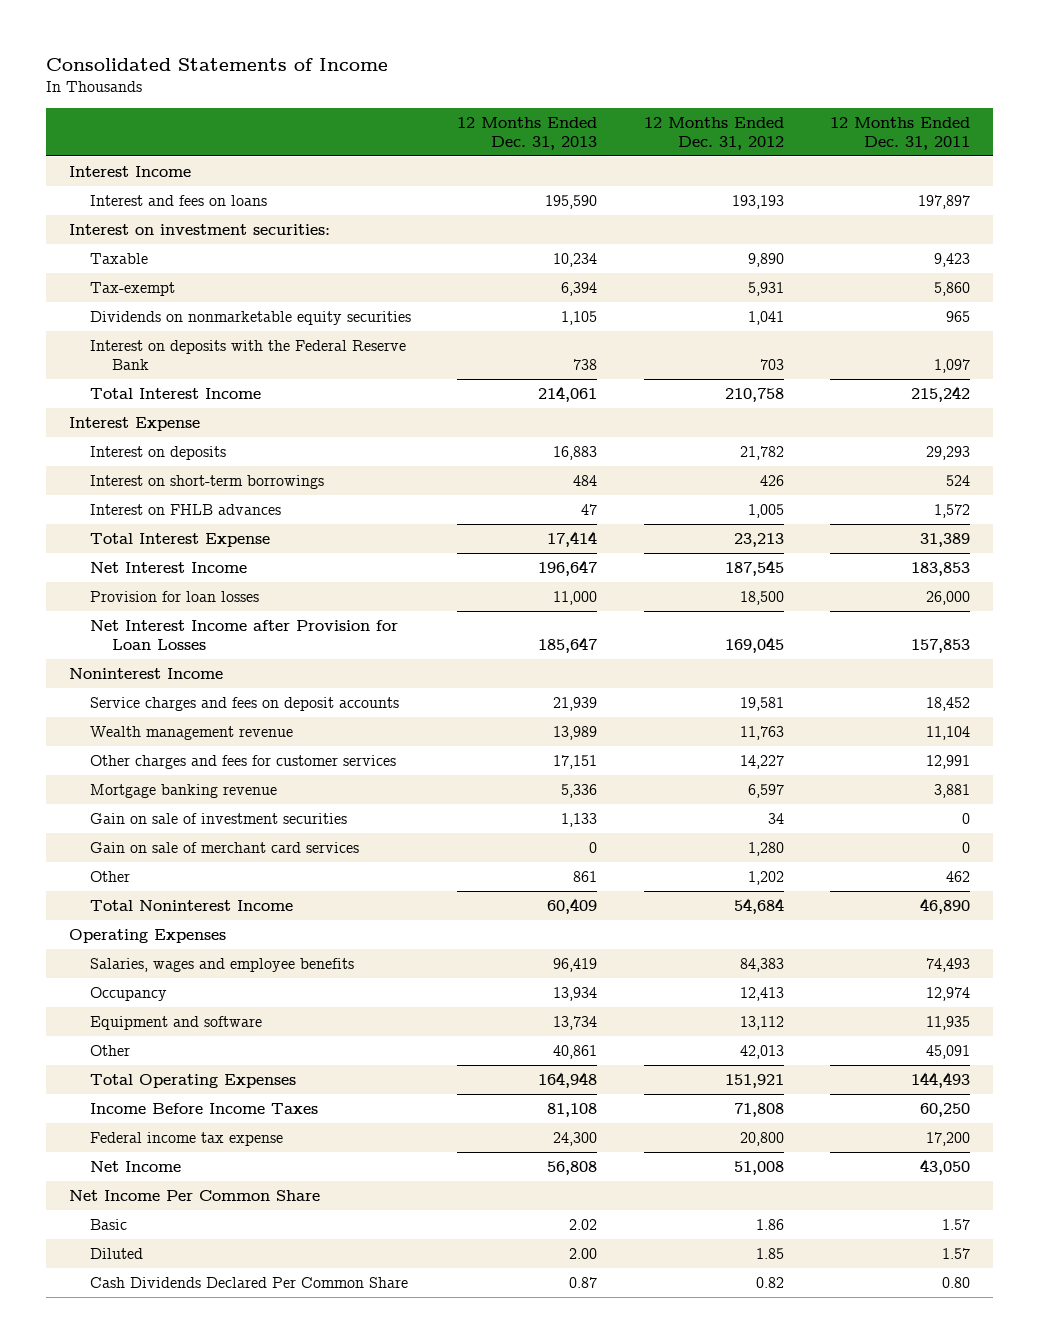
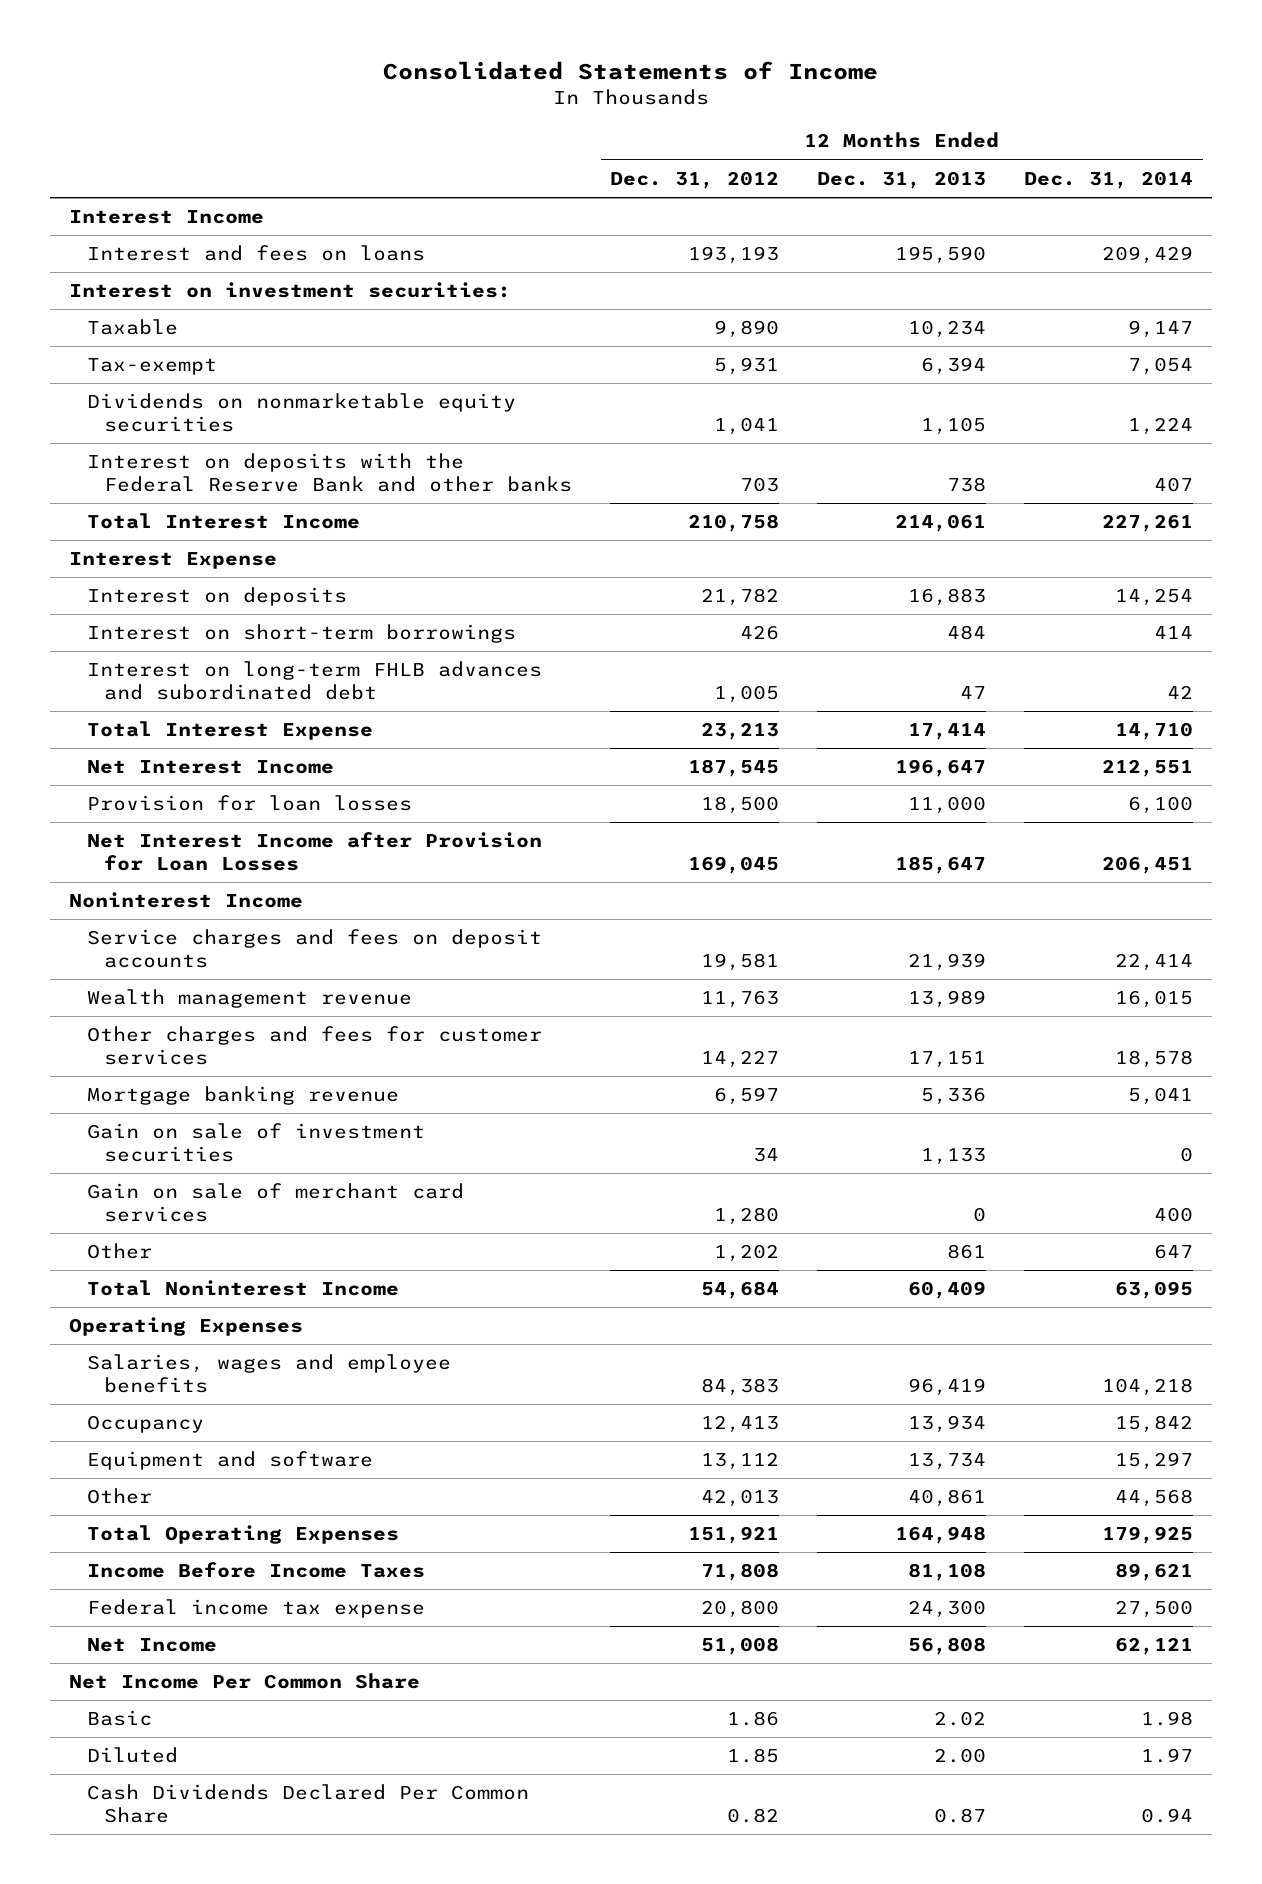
- | 12 Months Ended Dec. 31, 2013 | 12 Months Ended Dec. 31, 2012 | 12 Months Ended Dec. 31, 2011
+ | 12 Months Ended Dec. 31, 2012 | 12 Months Ended Dec. 31, 2013 | 12 Months Ended Dec. 31, 2014
- Interest on deposits with the Federal Reserve Bank | 738 | 703 | 1,097
+ Interest on deposits with the Federal Reserve Bank and other banks | 703 | 738 | 407
- Interest on FHLB advances | 47 | 1,005 | 1,572
+ Interest on long-term FHLB advances and subordinated debt | 1,005 | 47 | 42

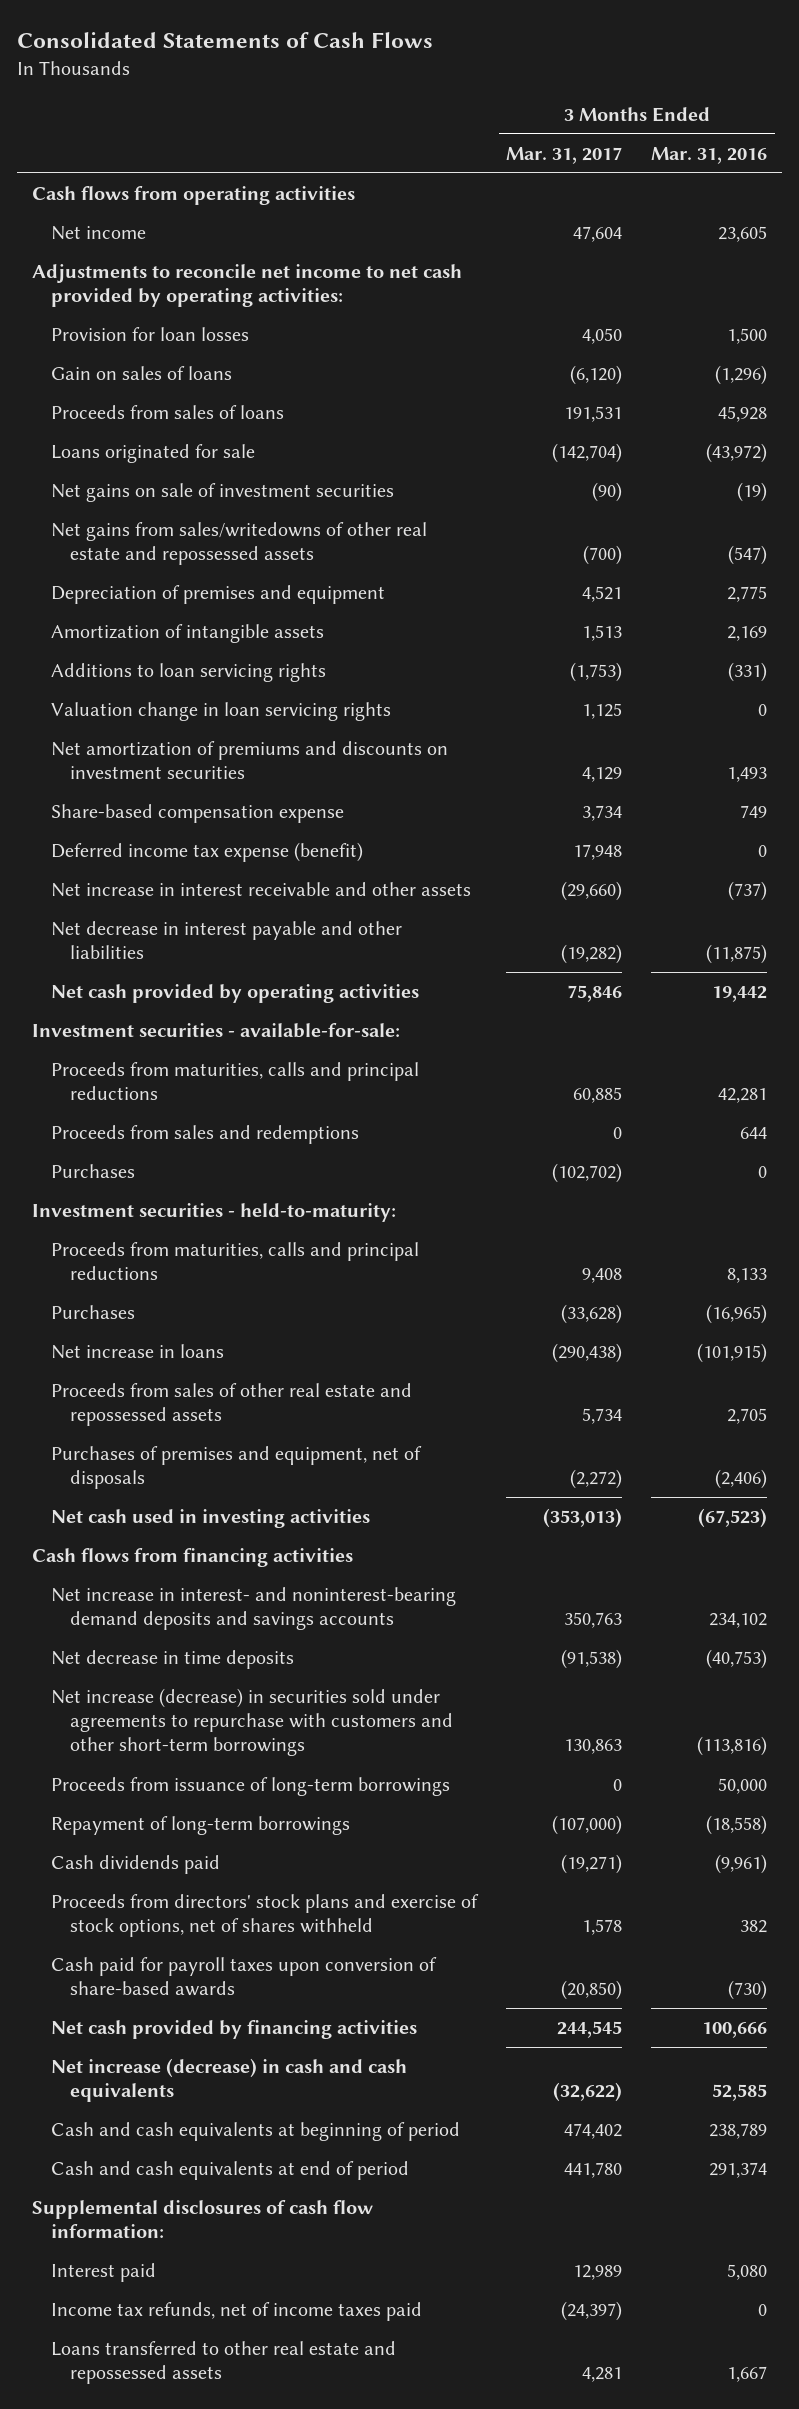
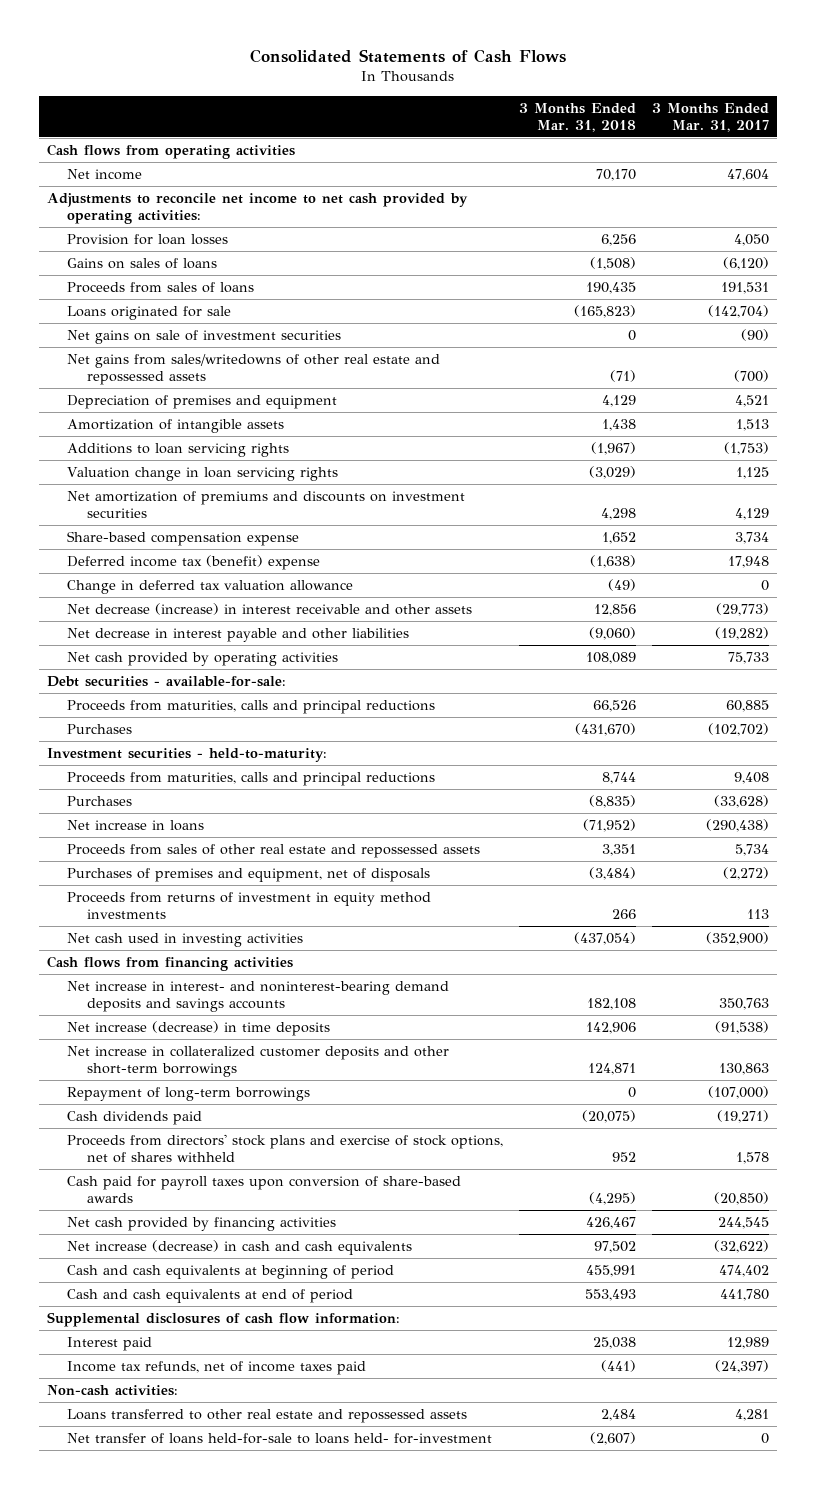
- | 3 Months Ended Mar. 31, 2017 | 3 Months Ended Mar. 31, 2016
+ | 3 Months Ended Mar. 31, 2018 | 3 Months Ended Mar. 31, 2017
- Gain on sales of loans | (6,120) | (1,296)
+ Gains on sales of loans | (1,508) | (6,120)
- Deferred income tax expense (benefit) | 17,948 | 0
- Net increase in interest receivable and other assets | (29,660) | (737)
+ Deferred income tax (benefit) expense | (1,638) | 17,948
+ Change in deferred tax valuation allowance | (49) | 0
+ Net decrease (increase) in interest receivable and other assets | 12,856 | (29,773)
- Net cash provided by operating activities | 75,846 | 19,442
- Investment securities - available-for-sale:
+ Net cash provided by operating activities | 108,089 | 75,733
+ Debt securities - available-for-sale:
- Proceeds from sales and redemptions | 0 | 644
- Net cash used in investing activities | (353,013) | (67,523)
+ Proceeds from returns of investment in equity method investments | 266 | 113
+ Net cash used in investing activities | (437,054) | (352,900)
- Net decrease in time deposits | (91,538) | (40,753)
- Net increase (decrease) in securities sold under agreements to repurchase with customers and other short-term borrowings | 130,863 | (113,816)
- Proceeds from issuance of long-term borrowings | 0 | 50,000
+ Net increase (decrease) in time deposits | 142,906 | (91,538)
+ Net increase in collateralized customer deposits and other short-term borrowings | 124,871 | 130,863
+ Non-cash activities:
+ Net transfer of loans held-for-sale to loans held- for-investment | (2,607) | 0

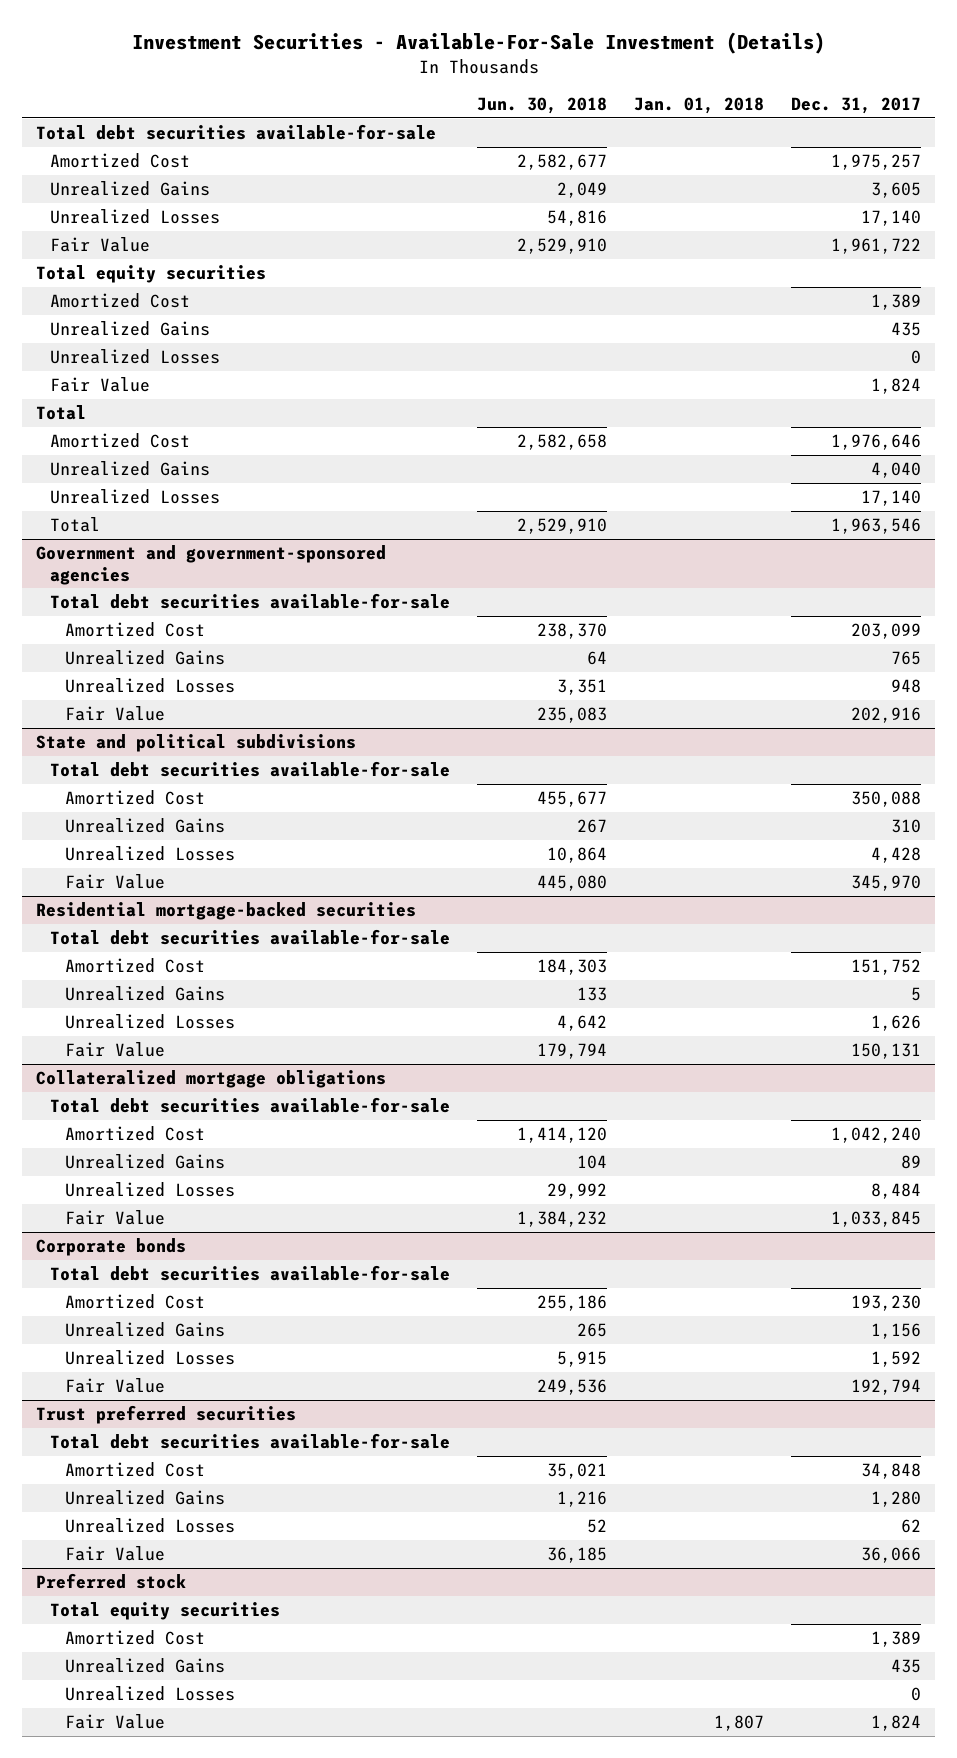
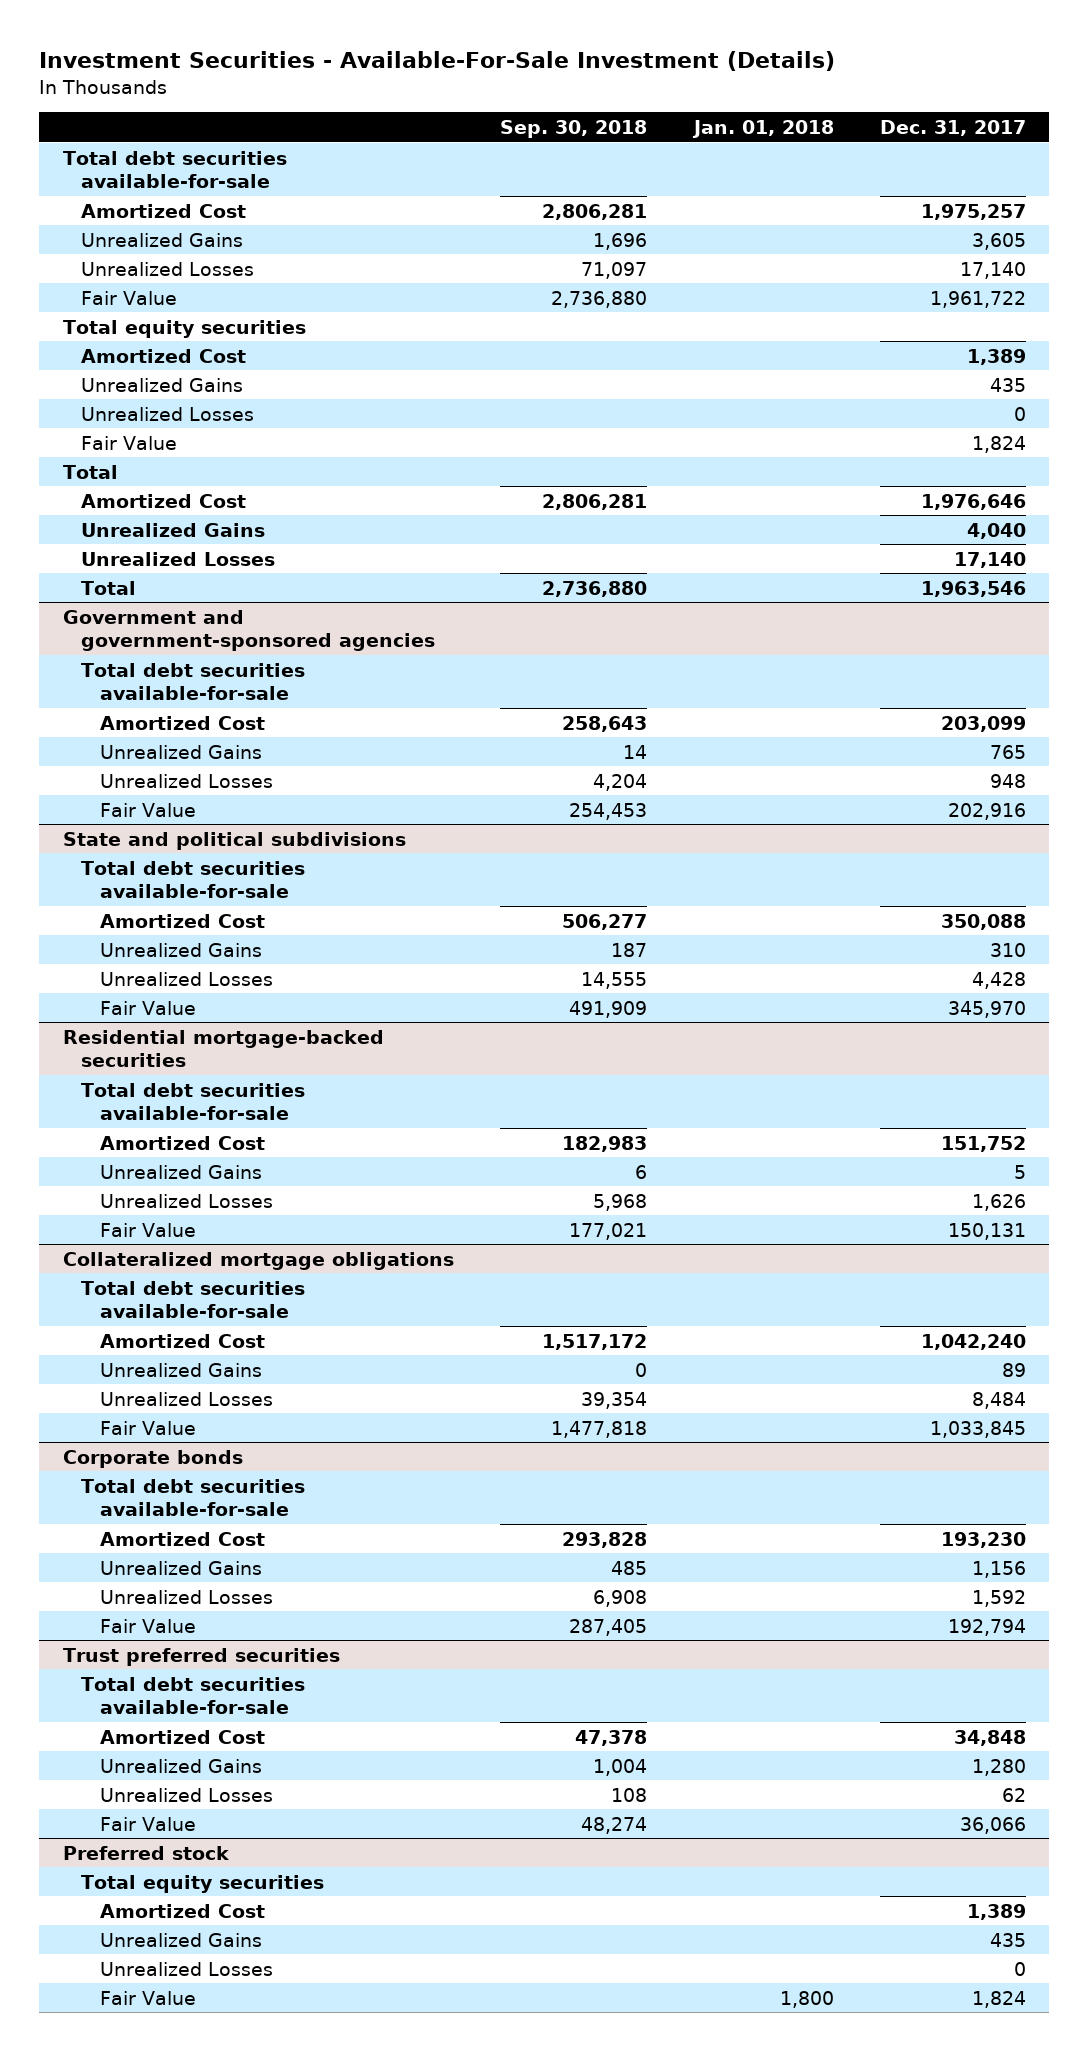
- | Jun. 30, 2018 | Jan. 01, 2018 | Dec. 31, 2017
+ | Sep. 30, 2018 | Jan. 01, 2018 | Dec. 31, 2017
@ Preferred stock
- Fair Value | | 1,807 | 1,824
+ Fair Value | | 1,800 | 1,824

